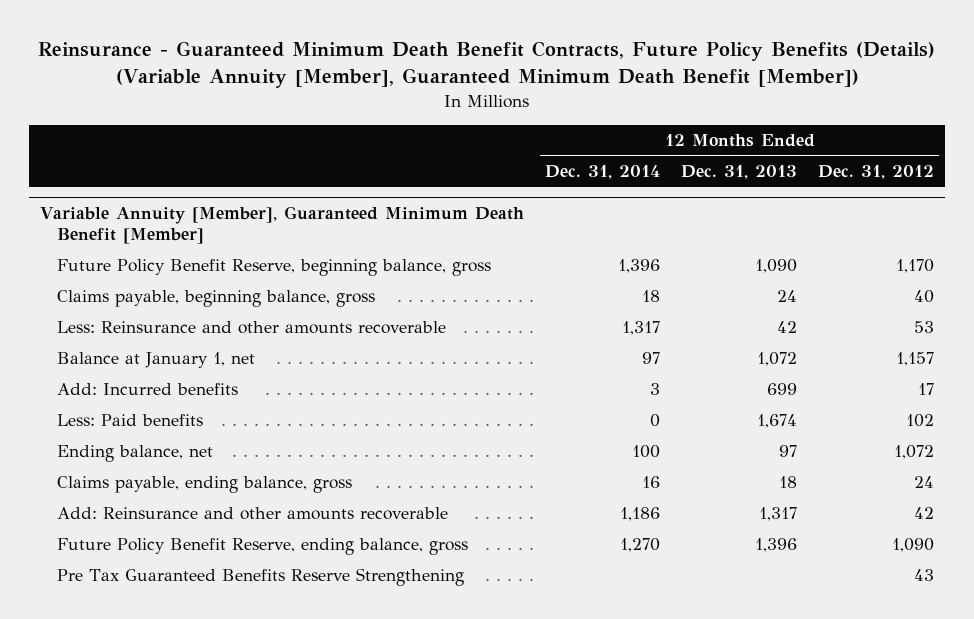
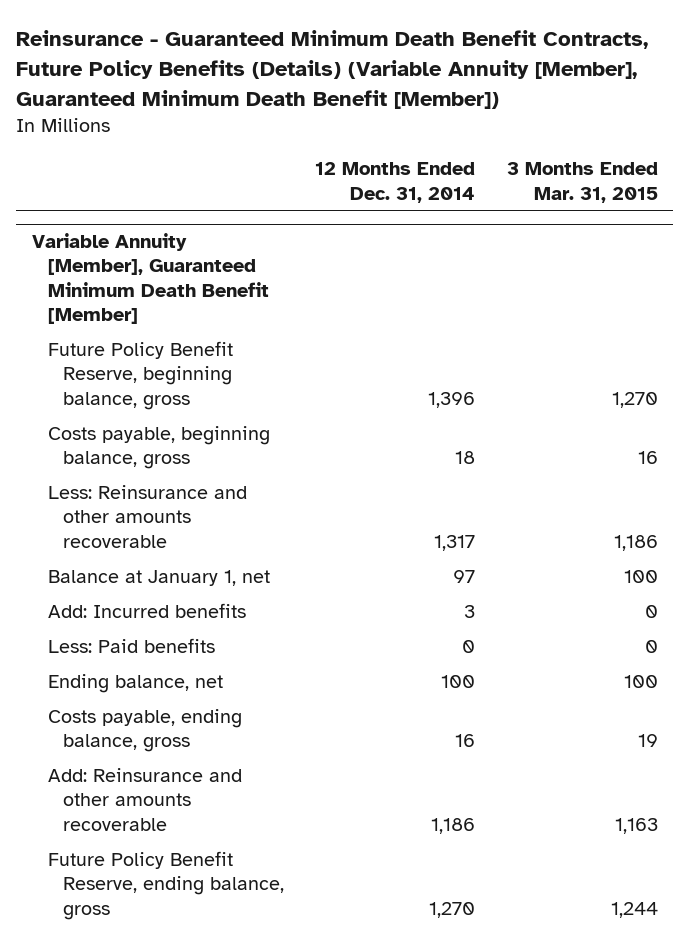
- | 12 Months Ended Dec. 31, 2014 | 12 Months Ended Dec. 31, 2013 | 12 Months Ended Dec. 31, 2012
+ | 12 Months Ended Dec. 31, 2014 | 3 Months Ended Mar. 31, 2015
@ Variable Annuity [Member], Guaranteed Minimum Death Benefit [Member]
- Claims payable, beginning balance, gross | 18 | 24 | 40
+ Costs payable, beginning balance, gross | 18 | 16
- Claims payable, ending balance, gross | 16 | 18 | 24
+ Costs payable, ending balance, gross | 16 | 19
- Pre Tax Guaranteed Benefits Reserve Strengthening | | | 43

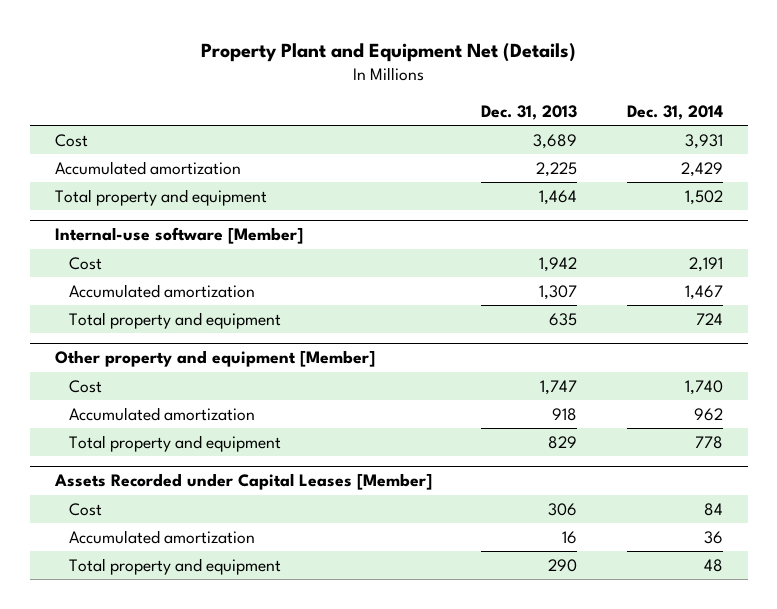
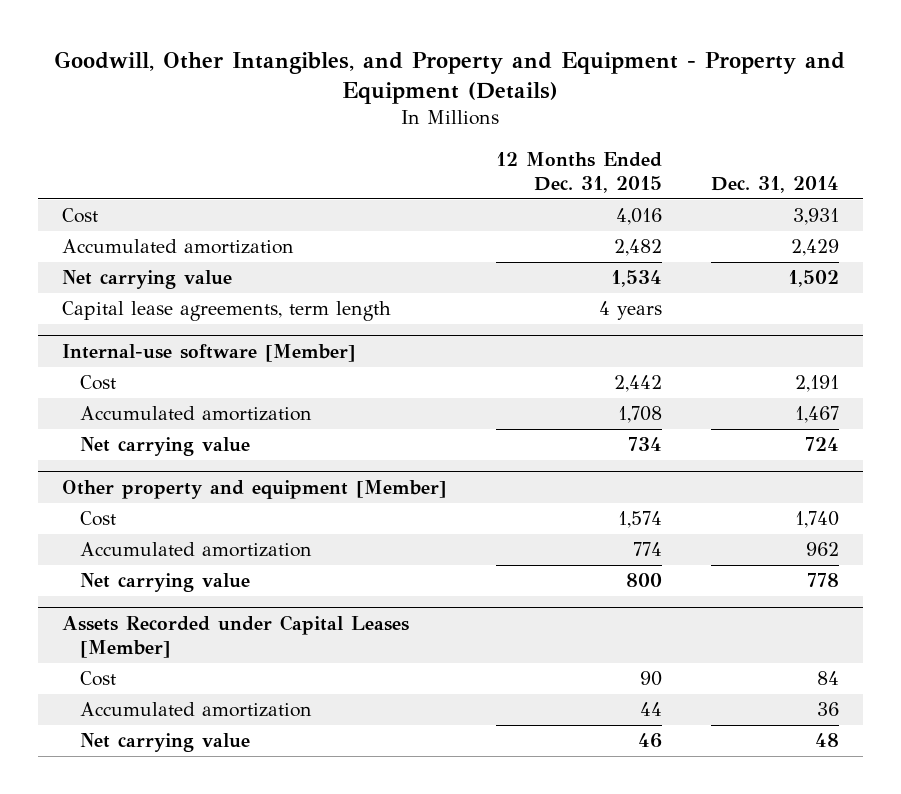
- Property Plant and Equipment Net (Details)
+ Goodwill, Other Intangibles, and Property and Equipment - Property and Equipment (Details)
- | Dec. 31, 2013 | Dec. 31, 2014
+ | 12 Months Ended Dec. 31, 2015 | Dec. 31, 2014
- Total property and equipment | 1,464 | 1,502
+ Net carrying value | 1,534 | 1,502
+ Capital lease agreements, term length | 4 years |
@ Internal-use software [Member]
- Total property and equipment | 635 | 724
+ Net carrying value | 734 | 724
@ Other property and equipment [Member]
- Total property and equipment | 829 | 778
+ Net carrying value | 800 | 778
@ Assets Recorded under Capital Leases [Member]
- Total property and equipment | 290 | 48
+ Net carrying value | 46 | 48

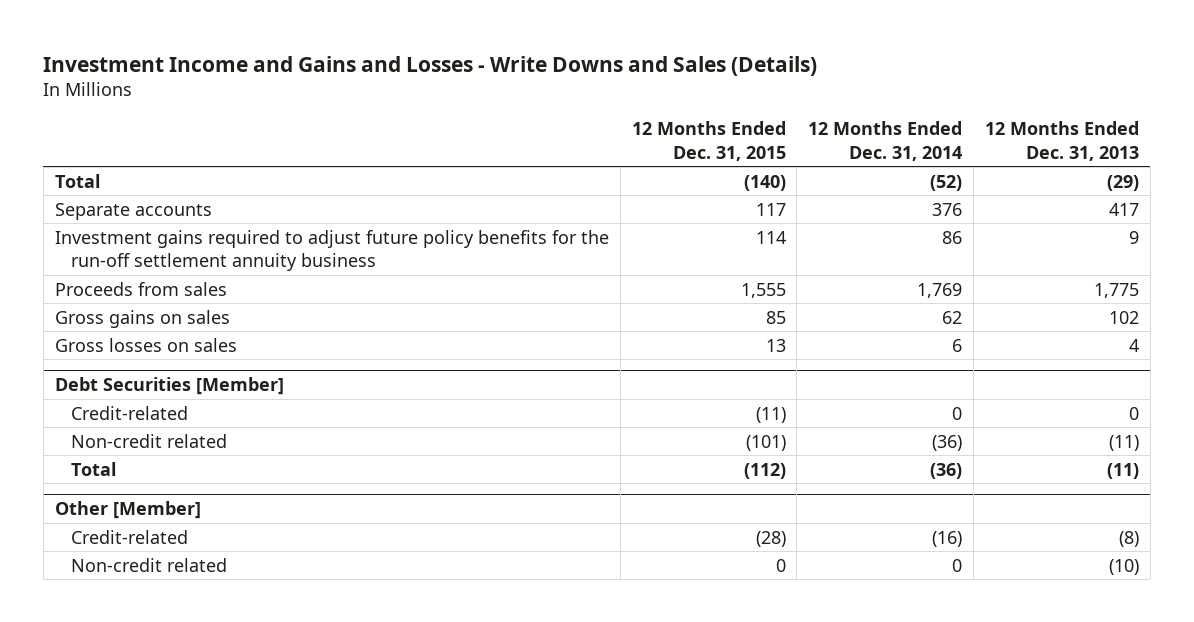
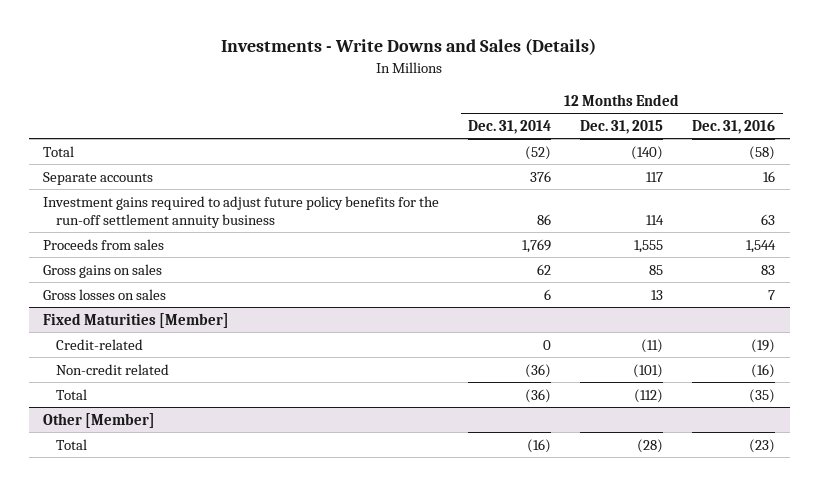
- Investment Income and Gains and Losses - Write Downs and Sales (Details)
+ Investments - Write Downs and Sales (Details)
- | 12 Months Ended Dec. 31, 2015 | 12 Months Ended Dec. 31, 2014 | 12 Months Ended Dec. 31, 2013
+ | 12 Months Ended Dec. 31, 2014 | 12 Months Ended Dec. 31, 2015 | 12 Months Ended Dec. 31, 2016
- Debt Securities [Member]
+ Fixed Maturities [Member]
@ Other [Member]
- Credit-related | (28) | (16) | (8)
- Non-credit related | 0 | 0 | (10)
+ Total | (16) | (28) | (23)

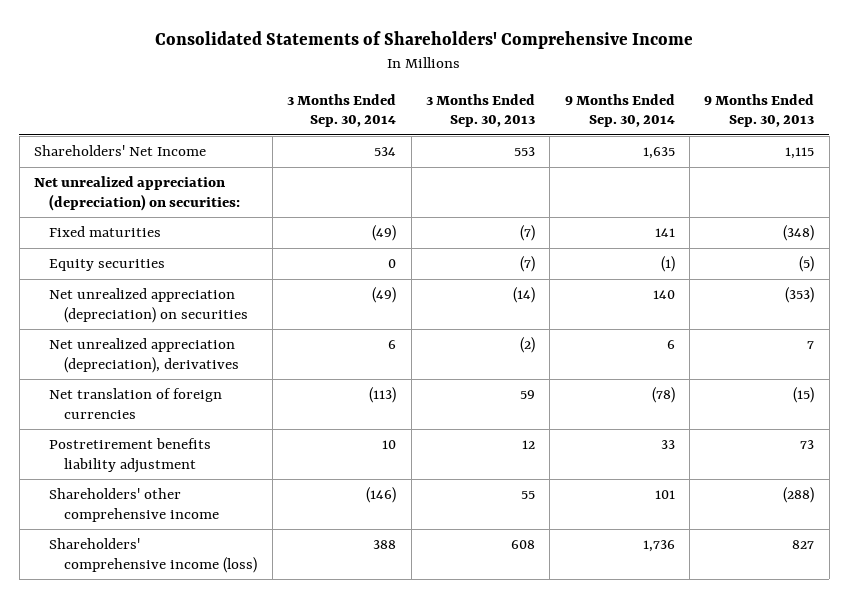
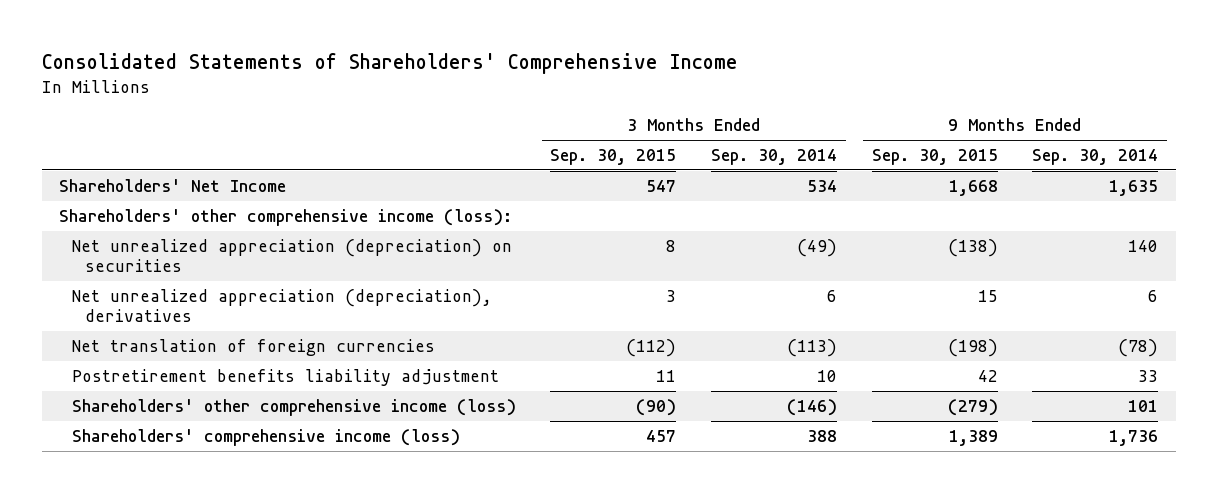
- | 3 Months Ended Sep. 30, 2014 | 3 Months Ended Sep. 30, 2013 | 9 Months Ended Sep. 30, 2014 | 9 Months Ended Sep. 30, 2013
+ | 3 Months Ended Sep. 30, 2015 | 3 Months Ended Sep. 30, 2014 | 9 Months Ended Sep. 30, 2015 | 9 Months Ended Sep. 30, 2014
- Net unrealized appreciation (depreciation) on securities:
- Fixed maturities | (49) | (7) | 141 | (348)
- Equity securities | 0 | (7) | (1) | (5)
+ Shareholders' other comprehensive income (loss):
- Shareholders' other comprehensive income | (146) | 55 | 101 | (288)
+ Shareholders' other comprehensive income (loss) | (90) | (146) | (279) | 101

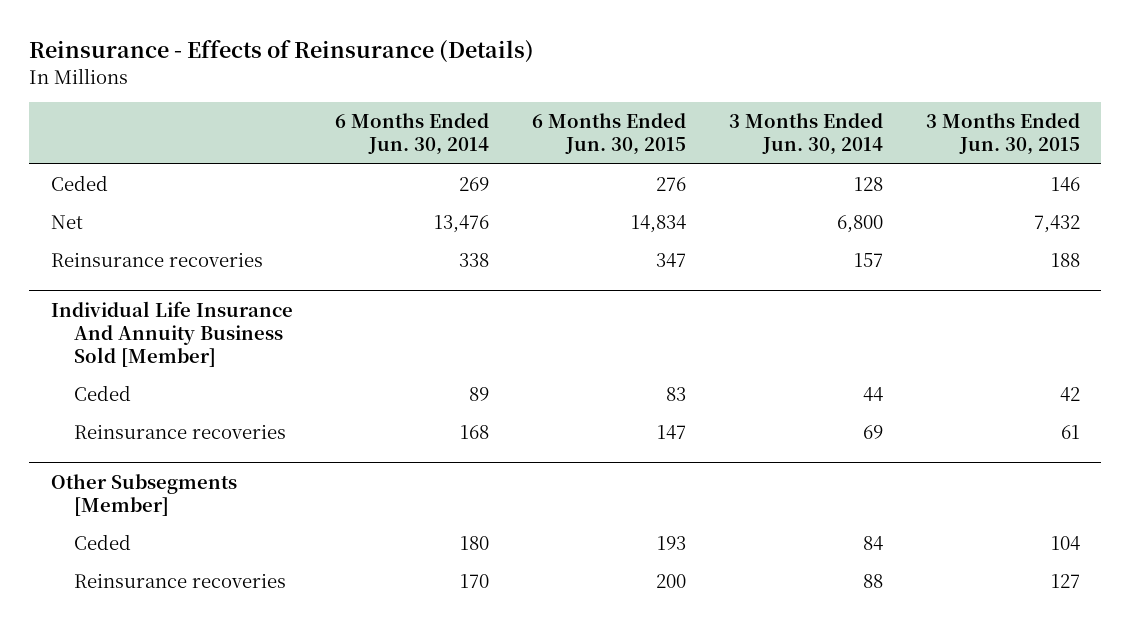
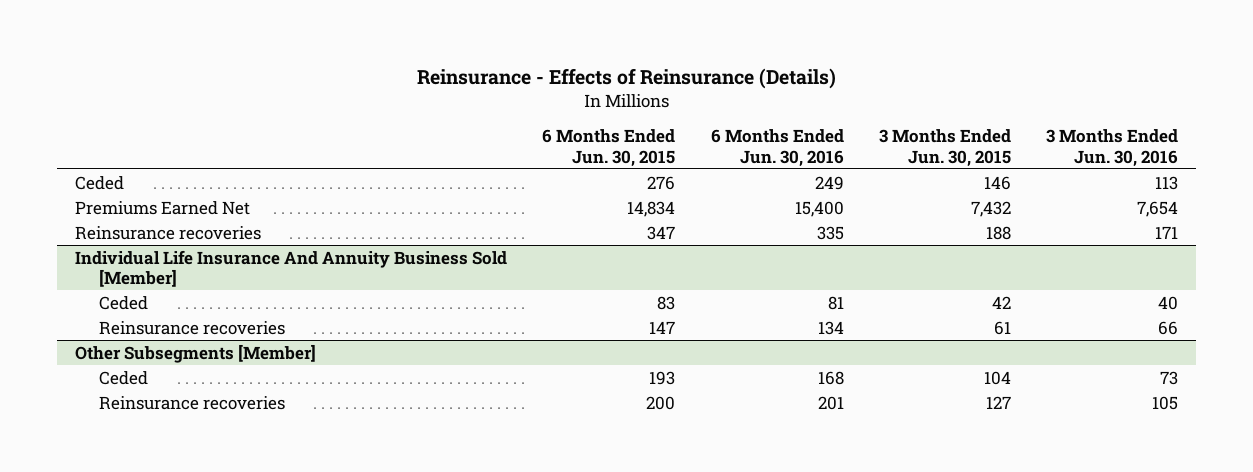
- | 6 Months Ended Jun. 30, 2014 | 6 Months Ended Jun. 30, 2015 | 3 Months Ended Jun. 30, 2014 | 3 Months Ended Jun. 30, 2015
+ | 6 Months Ended Jun. 30, 2015 | 6 Months Ended Jun. 30, 2016 | 3 Months Ended Jun. 30, 2015 | 3 Months Ended Jun. 30, 2016
- Net | 13,476 | 14,834 | 6,800 | 7,432
+ Premiums Earned Net | 14,834 | 15,400 | 7,432 | 7,654

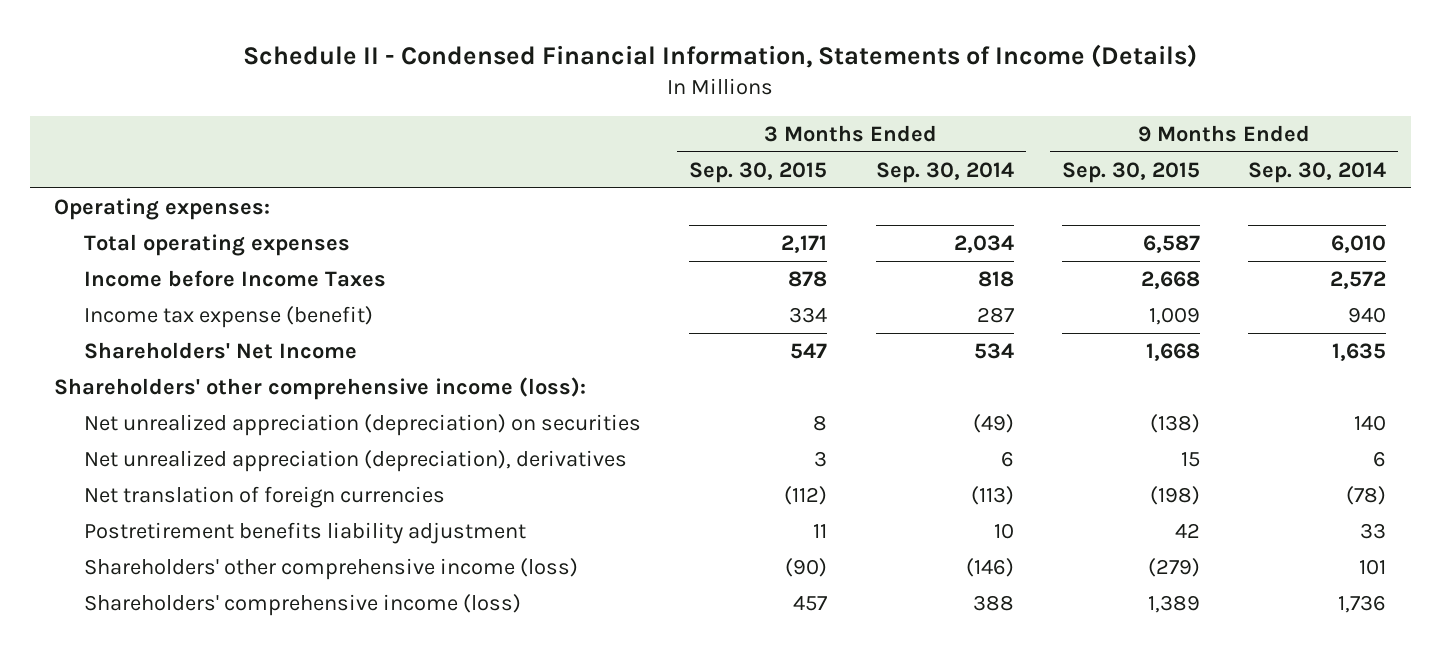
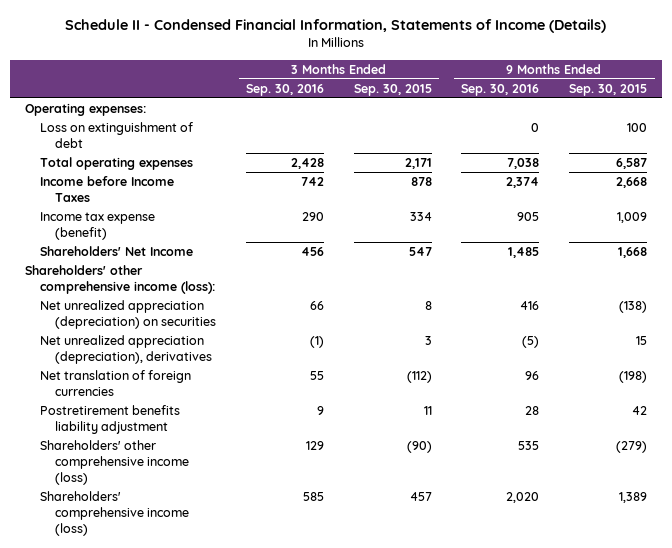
- | 3 Months Ended Sep. 30, 2015 | 3 Months Ended Sep. 30, 2014 | 9 Months Ended Sep. 30, 2015 | 9 Months Ended Sep. 30, 2014
+ | 3 Months Ended Sep. 30, 2016 | 3 Months Ended Sep. 30, 2015 | 9 Months Ended Sep. 30, 2016 | 9 Months Ended Sep. 30, 2015
+ Loss on extinguishment of debt | | | 0 | 100

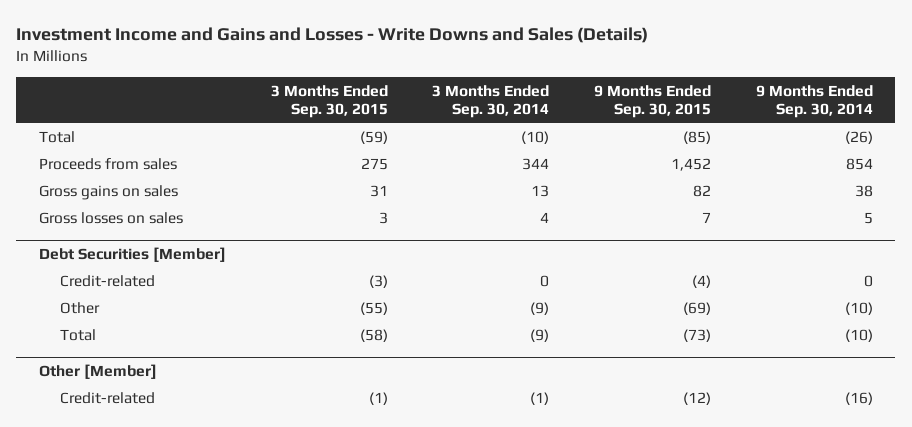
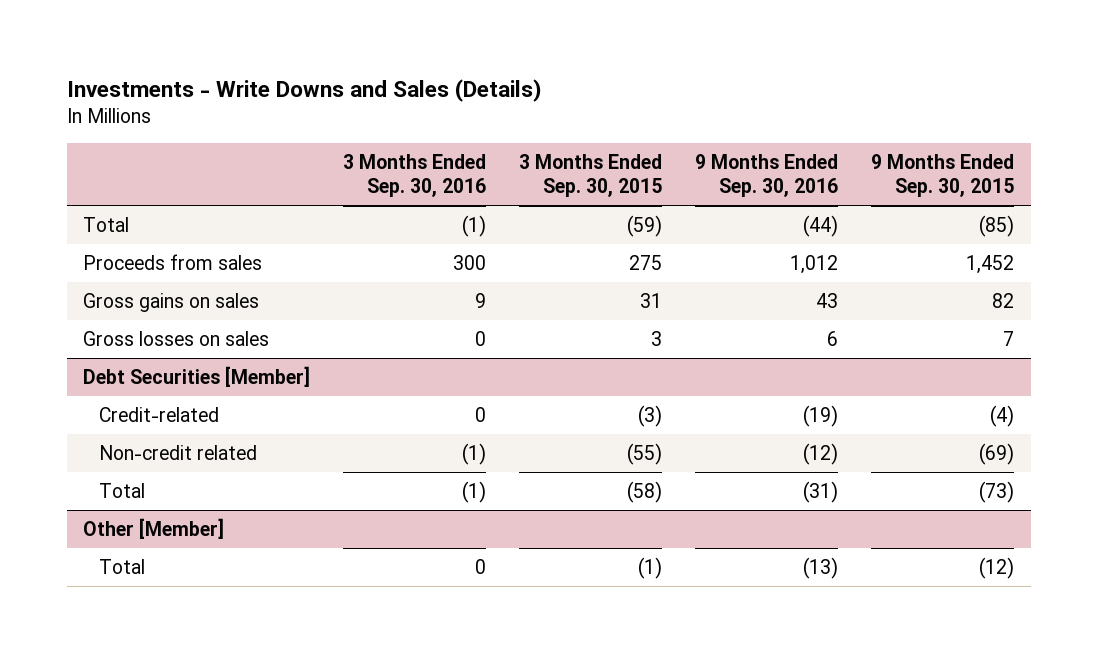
- Investment Income and Gains and Losses - Write Downs and Sales (Details)
+ Investments - Write Downs and Sales (Details)
- | 3 Months Ended Sep. 30, 2015 | 3 Months Ended Sep. 30, 2014 | 9 Months Ended Sep. 30, 2015 | 9 Months Ended Sep. 30, 2014
+ | 3 Months Ended Sep. 30, 2016 | 3 Months Ended Sep. 30, 2015 | 9 Months Ended Sep. 30, 2016 | 9 Months Ended Sep. 30, 2015
@ Debt Securities [Member]
- Other | (55) | (9) | (69) | (10)
+ Non-credit related | (1) | (55) | (12) | (69)
@ Other [Member]
- Credit-related | (1) | (1) | (12) | (16)
+ Total | 0 | (1) | (13) | (12)

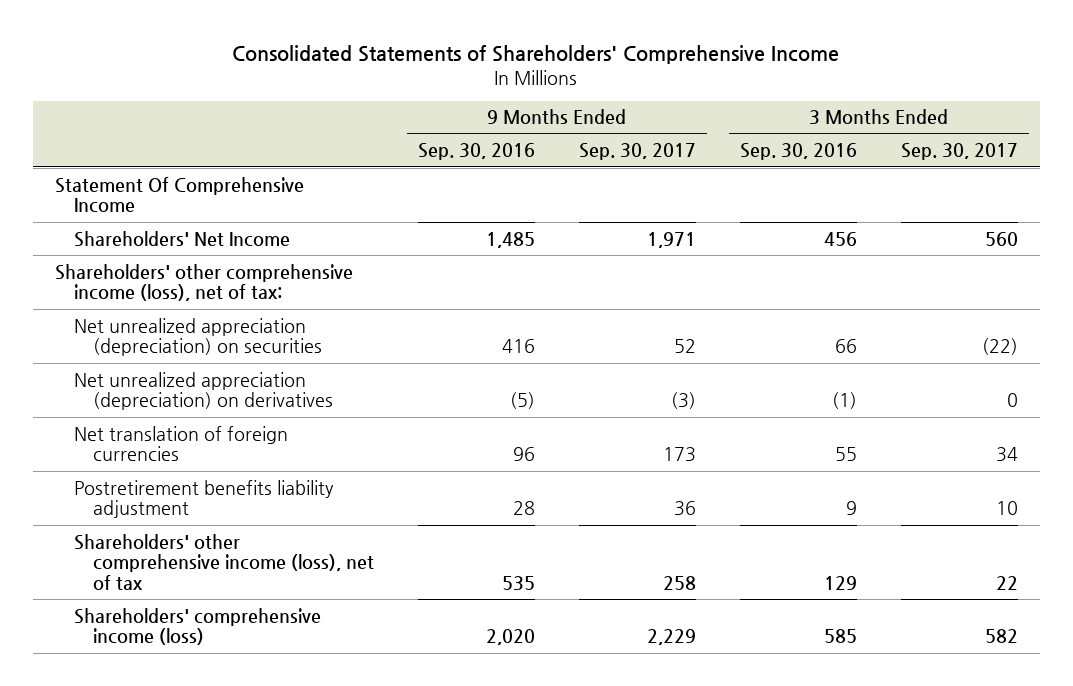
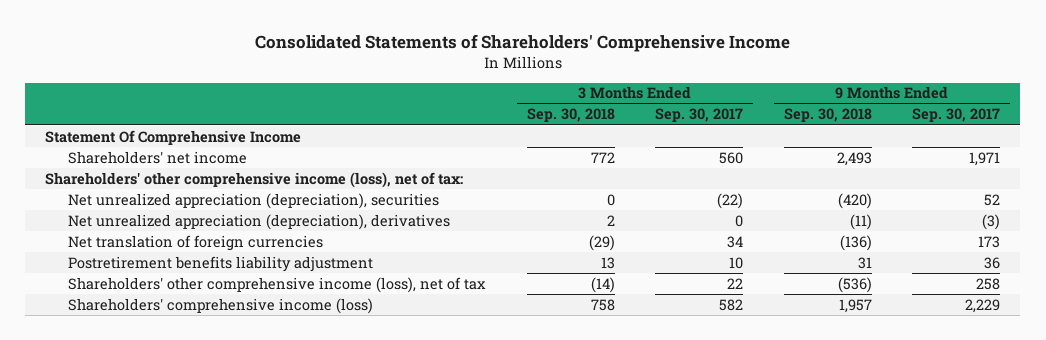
- | 9 Months Ended Sep. 30, 2016 | 9 Months Ended Sep. 30, 2017 | 3 Months Ended Sep. 30, 2016 | 3 Months Ended Sep. 30, 2017
+ | 3 Months Ended Sep. 30, 2018 | 3 Months Ended Sep. 30, 2017 | 9 Months Ended Sep. 30, 2018 | 9 Months Ended Sep. 30, 2017
- Shareholders' Net Income | 1,485 | 1,971 | 456 | 560
+ Shareholders' net income | 772 | 560 | 2,493 | 1,971
- Net unrealized appreciation (depreciation) on securities | 416 | 52 | 66 | (22)
- Net unrealized appreciation (depreciation) on derivatives | (5) | (3) | (1) | 0
+ Net unrealized appreciation (depreciation), securities | 0 | (22) | (420) | 52
+ Net unrealized appreciation (depreciation), derivatives | 2 | 0 | (11) | (3)

